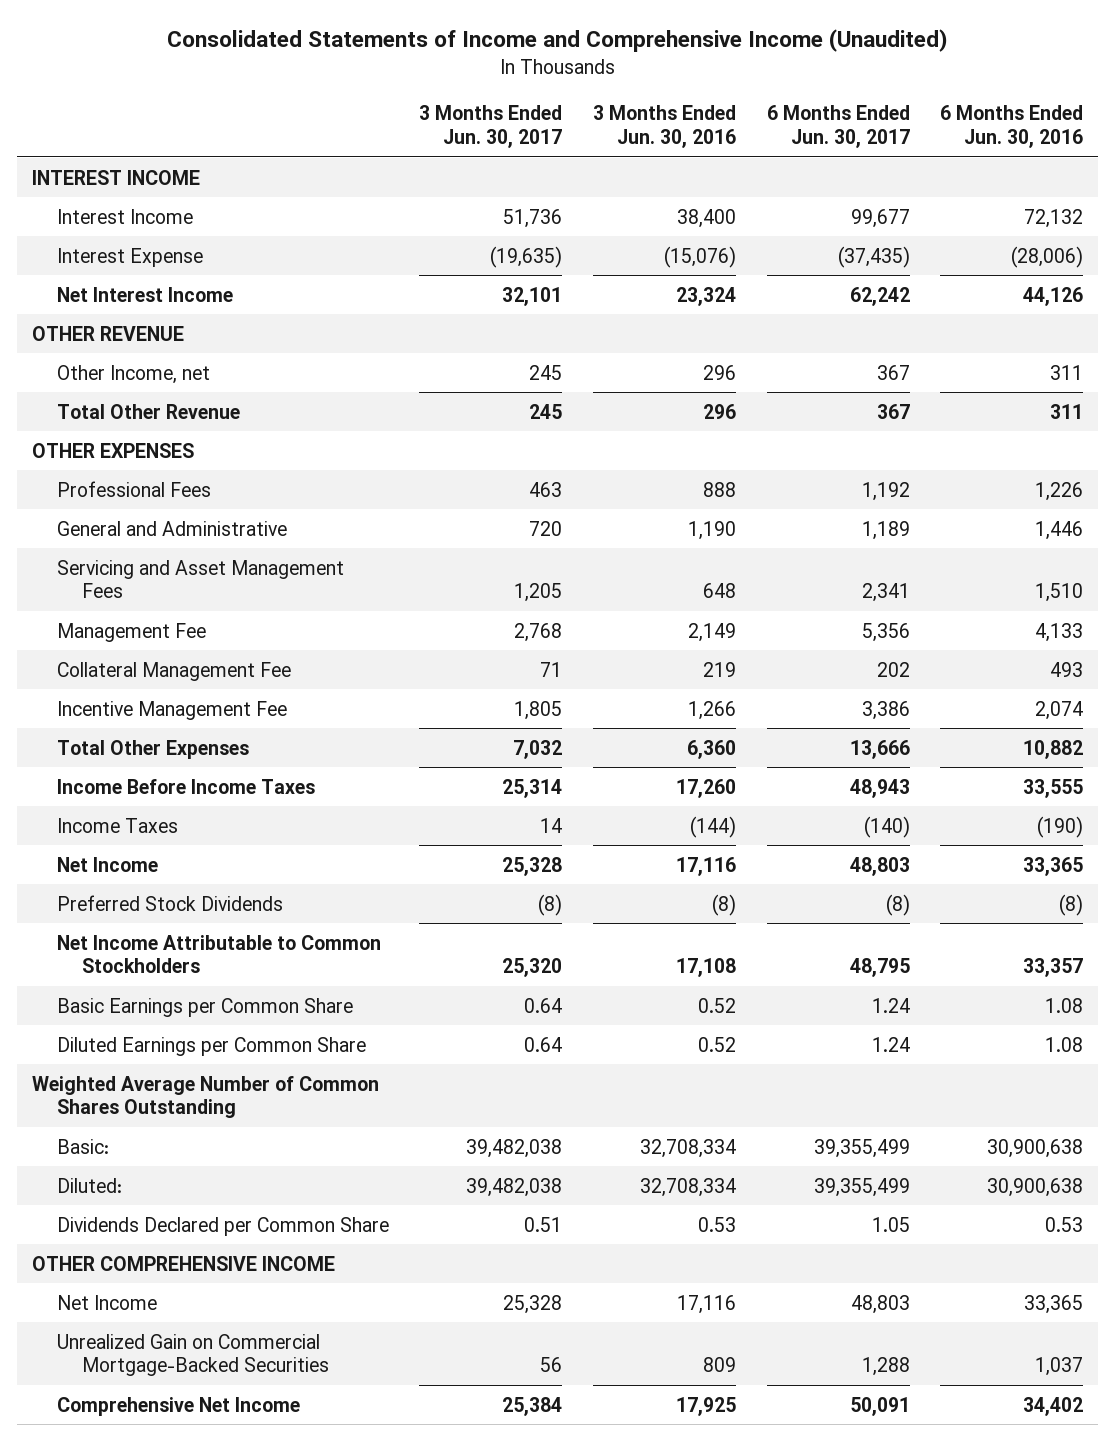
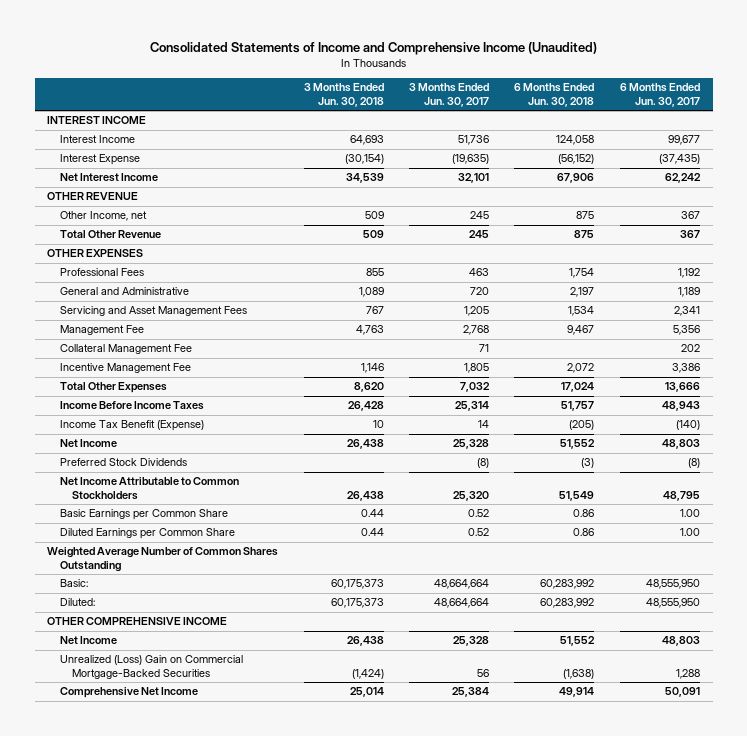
- | 3 Months Ended Jun. 30, 2017 | 3 Months Ended Jun. 30, 2016 | 6 Months Ended Jun. 30, 2017 | 6 Months Ended Jun. 30, 2016
+ | 3 Months Ended Jun. 30, 2018 | 3 Months Ended Jun. 30, 2017 | 6 Months Ended Jun. 30, 2018 | 6 Months Ended Jun. 30, 2017
- Income Taxes | 14 | (144) | (140) | (190)
+ Income Tax Benefit (Expense) | 10 | 14 | (205) | (140)
- Basic Earnings per Common Share | 0.64 | 0.52 | 1.24 | 1.08
- Diluted Earnings per Common Share | 0.64 | 0.52 | 1.24 | 1.08
+ Basic Earnings per Common Share | 0.44 | 0.52 | 0.86 | 1.00
+ Diluted Earnings per Common Share | 0.44 | 0.52 | 0.86 | 1.00
- Basic: | 39,482,038 | 32,708,334 | 39,355,499 | 30,900,638
- Diluted: | 39,482,038 | 32,708,334 | 39,355,499 | 30,900,638
- Dividends Declared per Common Share | 0.51 | 0.53 | 1.05 | 0.53
+ Basic: | 60,175,373 | 48,664,664 | 60,283,992 | 48,555,950
+ Diluted: | 60,175,373 | 48,664,664 | 60,283,992 | 48,555,950
- Unrealized Gain on Commercial Mortgage-Backed Securities | 56 | 809 | 1,288 | 1,037
+ Unrealized (Loss) Gain on Commercial Mortgage-Backed Securities | (1,424) | 56 | (1,638) | 1,288

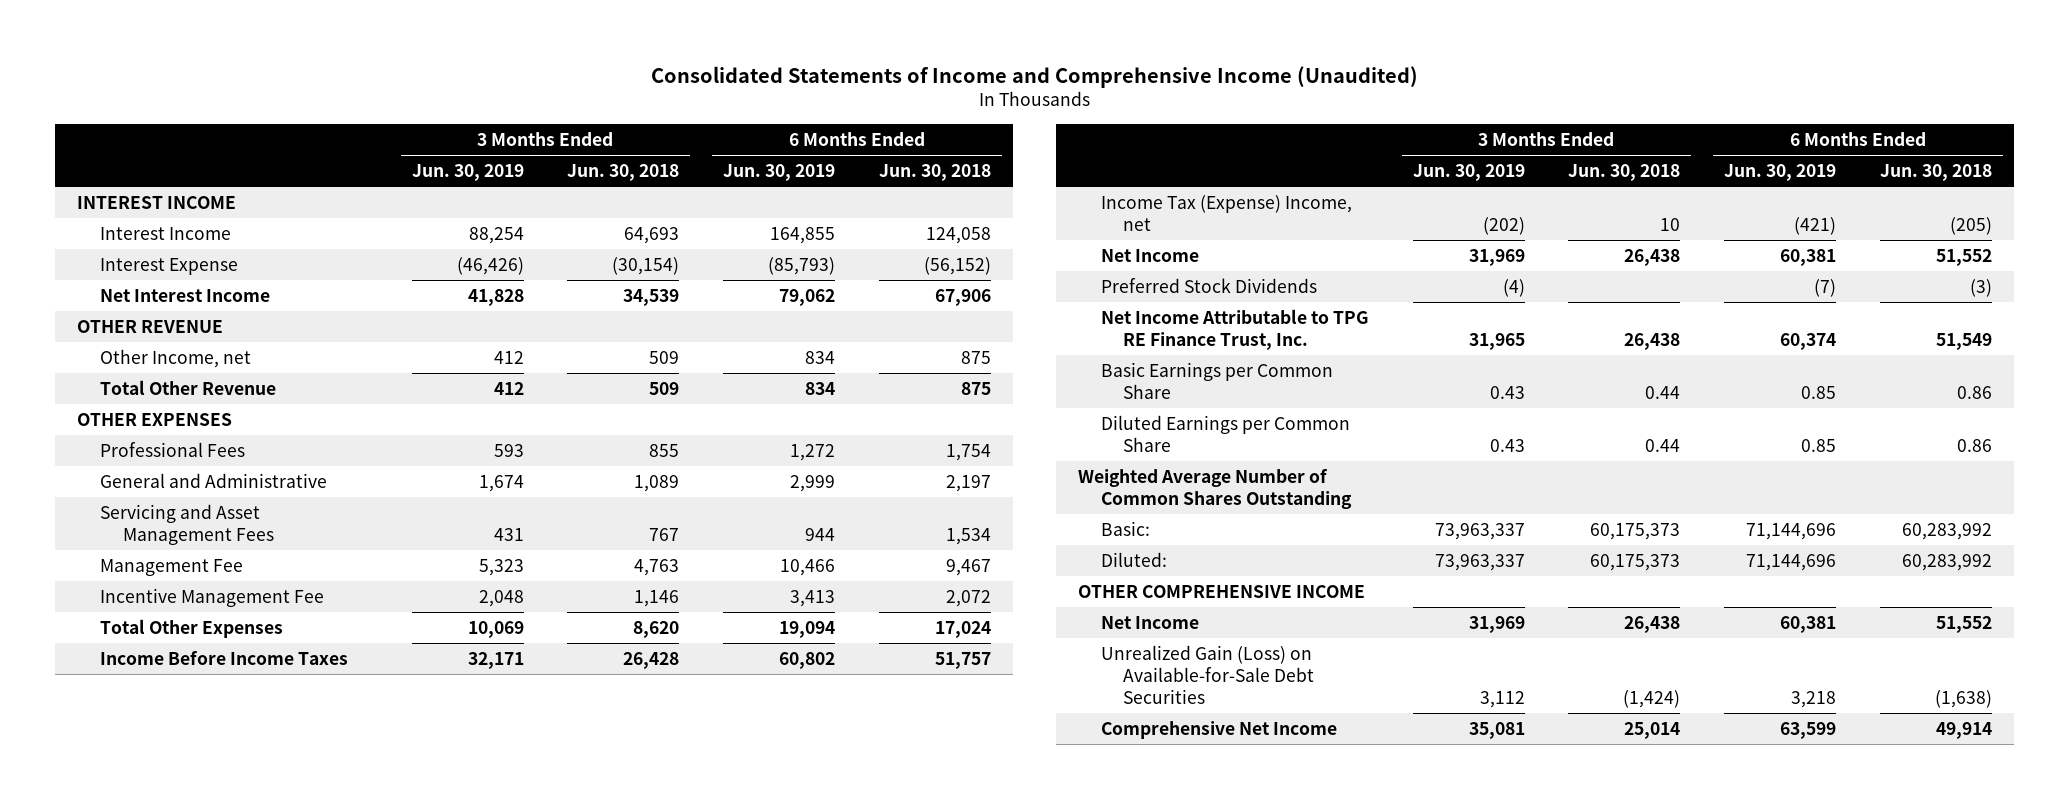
- | 3 Months Ended Jun. 30, 2018 | 3 Months Ended Jun. 30, 2017 | 6 Months Ended Jun. 30, 2018 | 6 Months Ended Jun. 30, 2017
+ | 3 Months Ended Jun. 30, 2019 | 3 Months Ended Jun. 30, 2018 | 6 Months Ended Jun. 30, 2019 | 6 Months Ended Jun. 30, 2018
- Collateral Management Fee | | 71 | | 202
- Income Tax Benefit (Expense) | 10 | 14 | (205) | (140)
+ Income Tax (Expense) Income, net | (202) | 10 | (421) | (205)
- Net Income Attributable to Common Stockholders | 26,438 | 25,320 | 51,549 | 48,795
+ Net Income Attributable to TPG RE Finance Trust, Inc. | 31,965 | 26,438 | 60,374 | 51,549
- Unrealized (Loss) Gain on Commercial Mortgage-Backed Securities | (1,424) | 56 | (1,638) | 1,288
+ Unrealized Gain (Loss) on Available-for-Sale Debt Securities | 3,112 | (1,424) | 3,218 | (1,638)

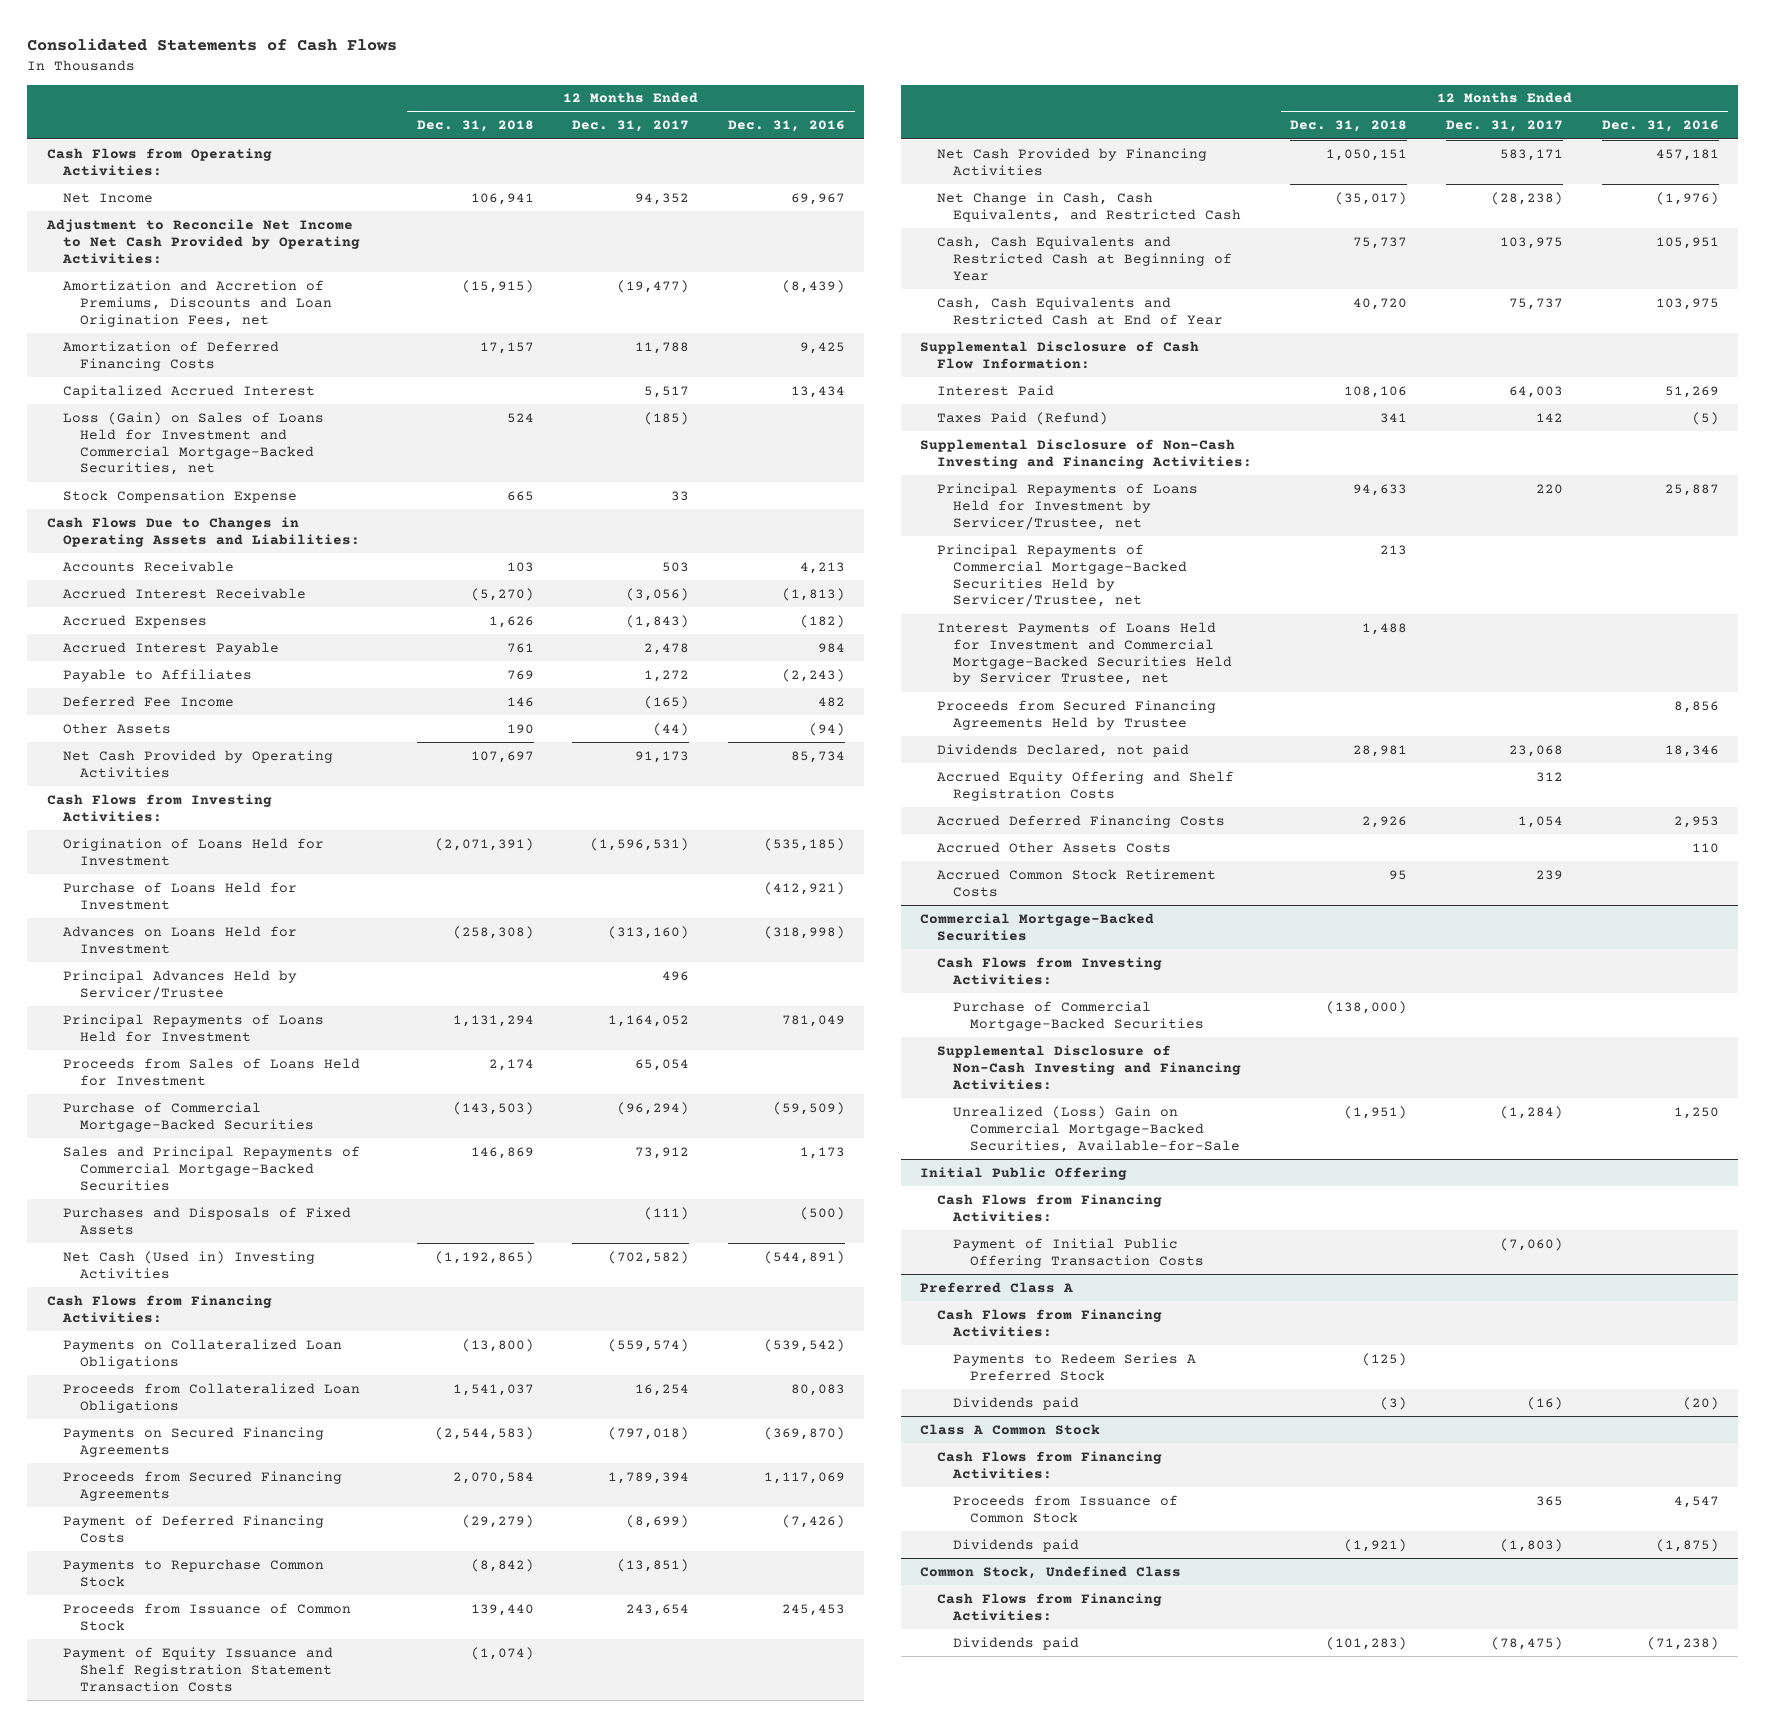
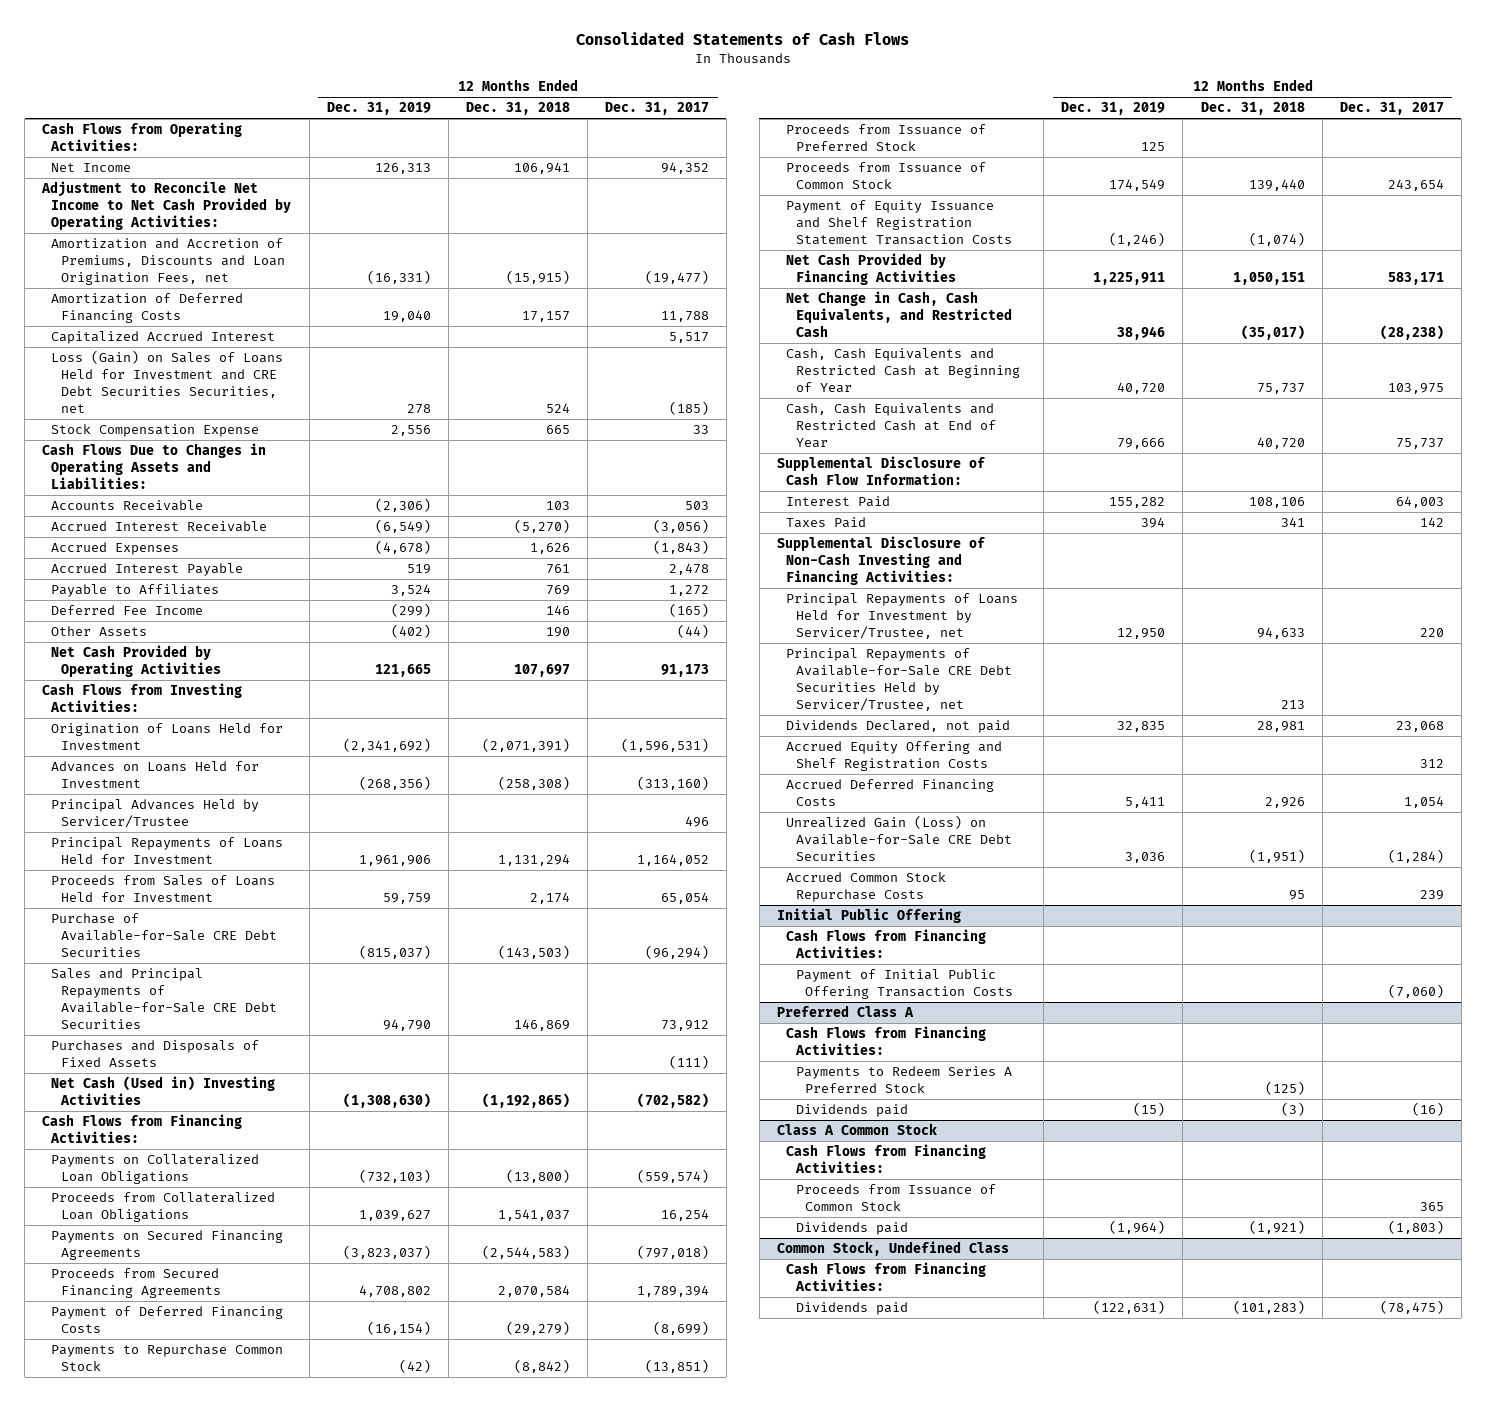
- | 12 Months Ended Dec. 31, 2018 | 12 Months Ended Dec. 31, 2017 | 12 Months Ended Dec. 31, 2016
+ | 12 Months Ended Dec. 31, 2019 | 12 Months Ended Dec. 31, 2018 | 12 Months Ended Dec. 31, 2017
- Loss (Gain) on Sales of Loans Held for Investment and Commercial Mortgage-Backed Securities, net | 524 | (185) |
+ Loss (Gain) on Sales of Loans Held for Investment and CRE Debt Securities Securities, net | 278 | 524 | (185)
- Purchase of Loans Held for Investment | | | (412,921)
- Purchase of Commercial Mortgage-Backed Securities | (143,503) | (96,294) | (59,509)
- Sales and Principal Repayments of Commercial Mortgage-Backed Securities | 146,869 | 73,912 | 1,173
+ Purchase of Available-for-Sale CRE Debt Securities | (815,037) | (143,503) | (96,294)
+ Sales and Principal Repayments of Available-for-Sale CRE Debt Securities | 94,790 | 146,869 | 73,912
+ Proceeds from Issuance of Preferred Stock | 125 | |
- Taxes Paid (Refund) | 341 | 142 | (5)
+ Taxes Paid | 394 | 341 | 142
- Principal Repayments of Commercial Mortgage-Backed Securities Held by Servicer/Trustee, net | 213 | |
- Interest Payments of Loans Held for Investment and Commercial Mortgage-Backed Securities Held by Servicer Trustee, net | 1,488 | |
- Proceeds from Secured Financing Agreements Held by Trustee | | | 8,856
+ Principal Repayments of Available-for-Sale CRE Debt Securities Held by Servicer/Trustee, net | | 213 |
- Accrued Other Assets Costs | | | 110
- Accrued Common Stock Retirement Costs | 95 | 239 |
- Commercial Mortgage-Backed Securities
- Cash Flows from Investing Activities:
- Purchase of Commercial Mortgage-Backed Securities | (138,000) | |
- Supplemental Disclosure of Non-Cash Investing and Financing Activities:
- Unrealized (Loss) Gain on Commercial Mortgage-Backed Securities, Available-for-Sale | (1,951) | (1,284) | 1,250
+ Unrealized Gain (Loss) on Available-for-Sale CRE Debt Securities | 3,036 | (1,951) | (1,284)
+ Accrued Common Stock Repurchase Costs | | 95 | 239

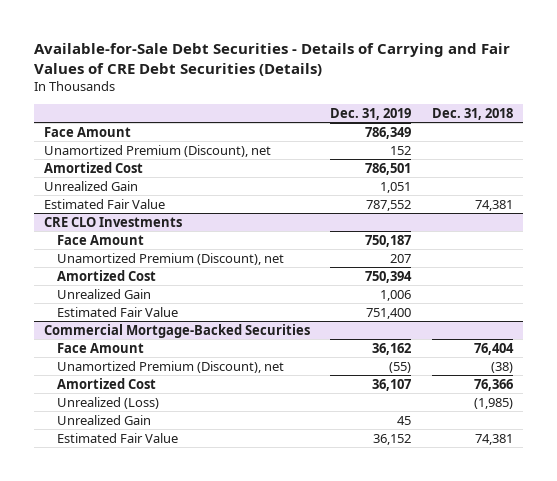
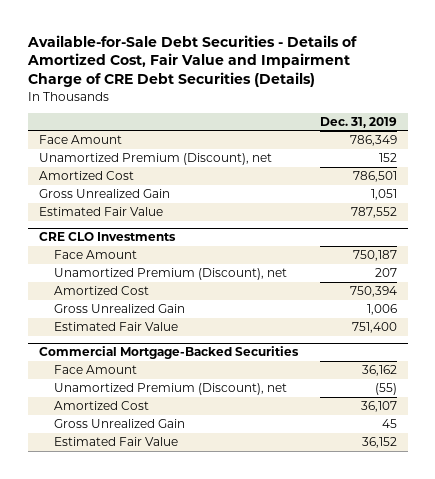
- Available-for-Sale Debt Securities - Details of Carrying and Fair Values of CRE Debt Securities (Details)
+ Available-for-Sale Debt Securities - Details of Amortized Cost, Fair Value and Impairment Charge of CRE Debt Securities (Details)
- | Dec. 31, 2019 | Dec. 31, 2018
+ | Dec. 31, 2019
- Unrealized Gain | 1,051 |
+ Gross Unrealized Gain | 1,051
@ CRE CLO Investments
- Unrealized Gain | 1,006 |
+ Gross Unrealized Gain | 1,006
@ Commercial Mortgage-Backed Securities
- Unrealized (Loss) | | (1,985)
- Unrealized Gain | 45 |
+ Gross Unrealized Gain | 45

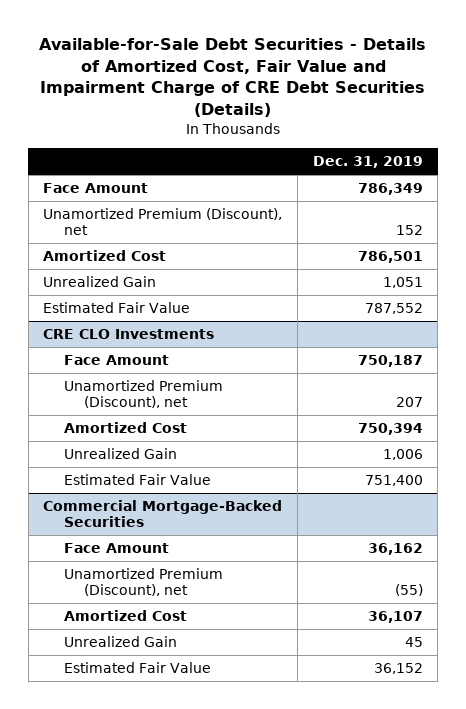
- Gross Unrealized Gain | 1,051
+ Unrealized Gain | 1,051
@ CRE CLO Investments
- Gross Unrealized Gain | 1,006
+ Unrealized Gain | 1,006
@ Commercial Mortgage-Backed Securities
- Gross Unrealized Gain | 45
+ Unrealized Gain | 45

